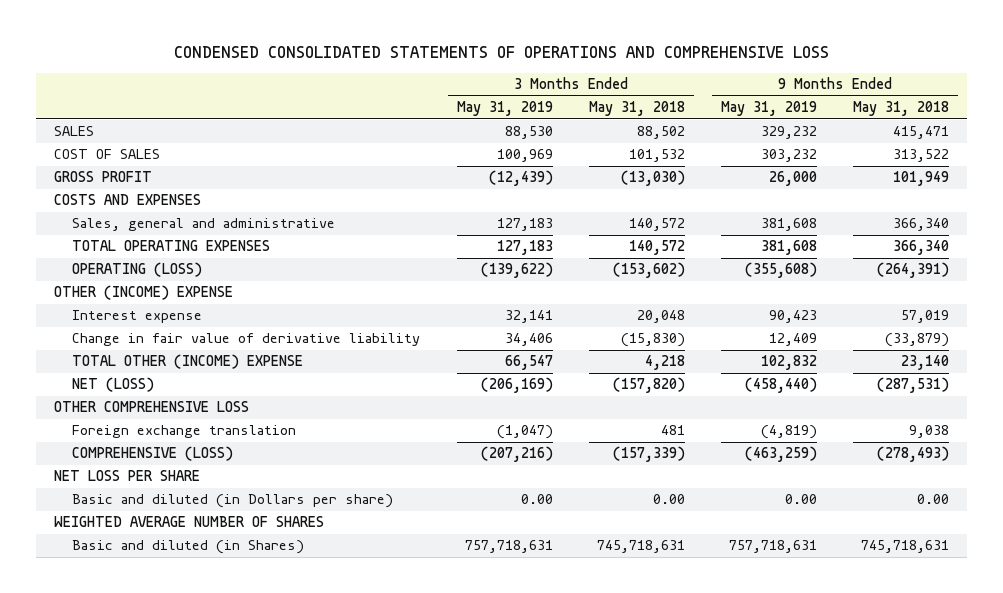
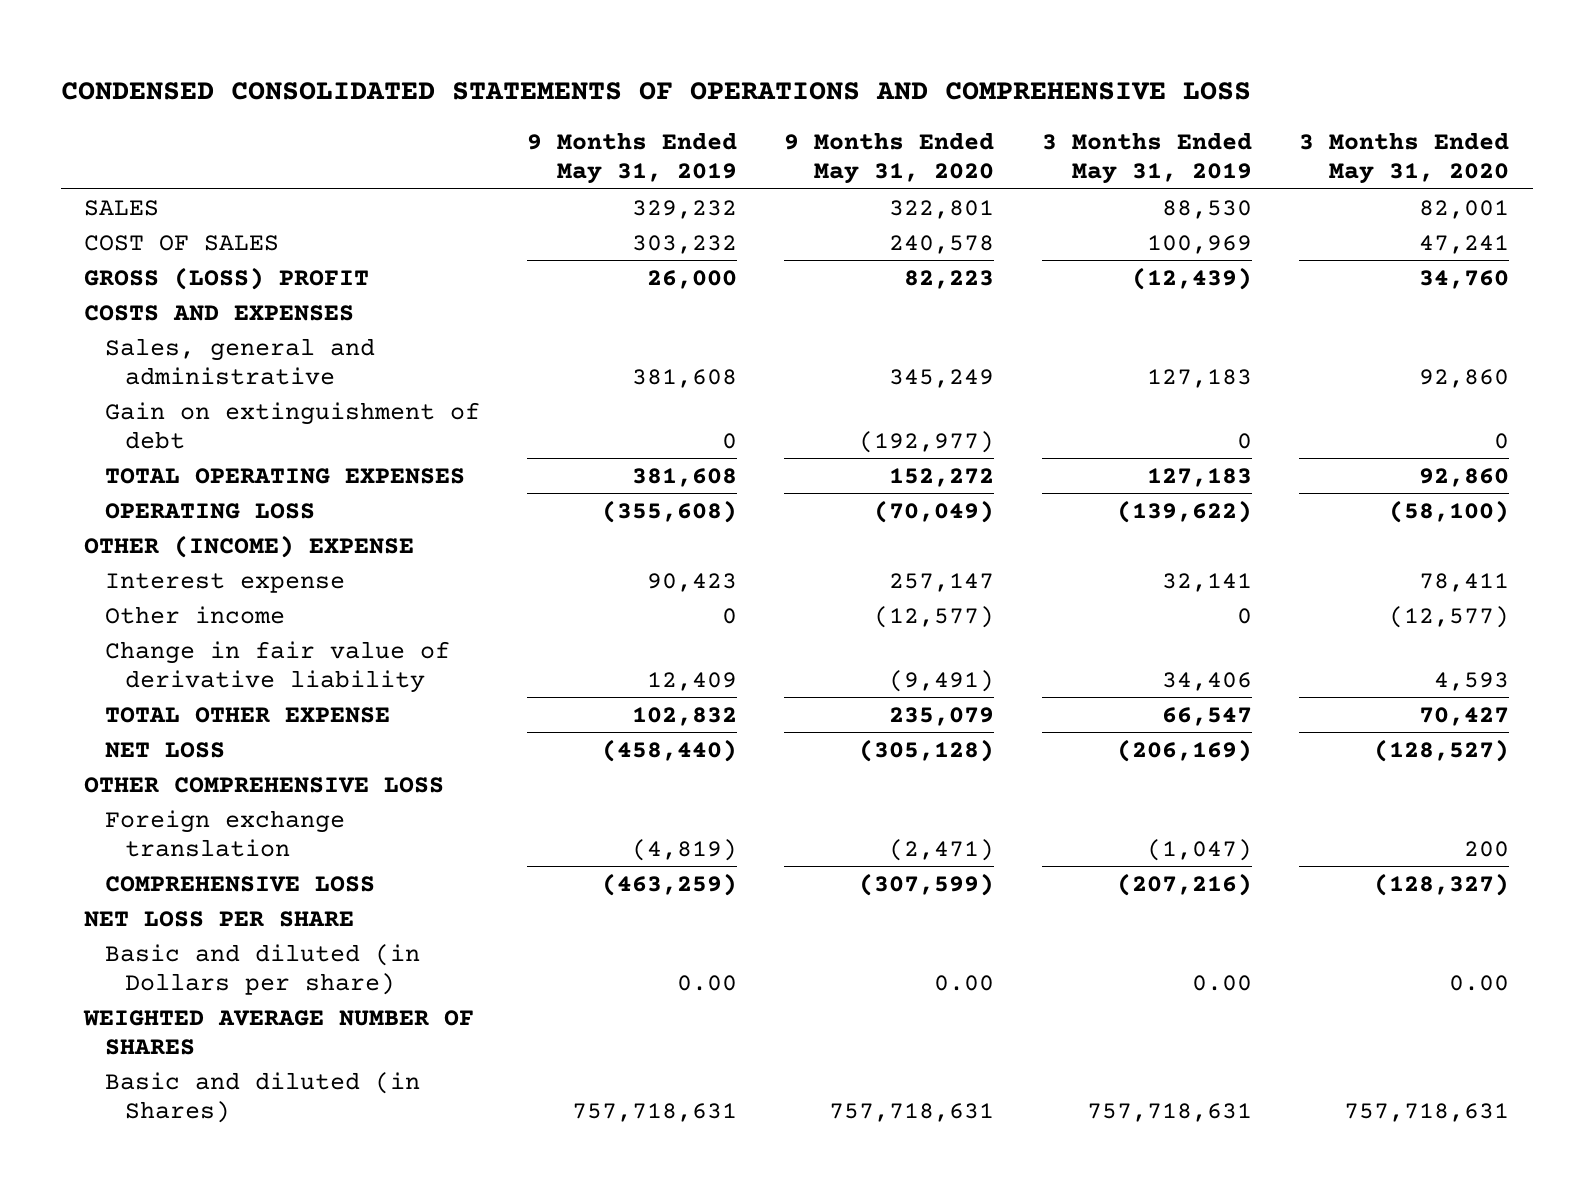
- | 3 Months Ended May 31, 2019 | 3 Months Ended May 31, 2018 | 9 Months Ended May 31, 2019 | 9 Months Ended May 31, 2018
+ | 9 Months Ended May 31, 2019 | 9 Months Ended May 31, 2020 | 3 Months Ended May 31, 2019 | 3 Months Ended May 31, 2020
- GROSS PROFIT | (12,439) | (13,030) | 26,000 | 101,949
+ GROSS (LOSS) PROFIT | 26,000 | 82,223 | (12,439) | 34,760
+ Gain on extinguishment of debt | 0 | (192,977) | 0 | 0
- OPERATING (LOSS) | (139,622) | (153,602) | (355,608) | (264,391)
+ OPERATING LOSS | (355,608) | (70,049) | (139,622) | (58,100)
+ Other income | 0 | (12,577) | 0 | (12,577)
- TOTAL OTHER (INCOME) EXPENSE | 66,547 | 4,218 | 102,832 | 23,140
- NET (LOSS) | (206,169) | (157,820) | (458,440) | (287,531)
+ TOTAL OTHER EXPENSE | 102,832 | 235,079 | 66,547 | 70,427
+ NET LOSS | (458,440) | (305,128) | (206,169) | (128,527)
- COMPREHENSIVE (LOSS) | (207,216) | (157,339) | (463,259) | (278,493)
+ COMPREHENSIVE LOSS | (463,259) | (307,599) | (207,216) | (128,327)

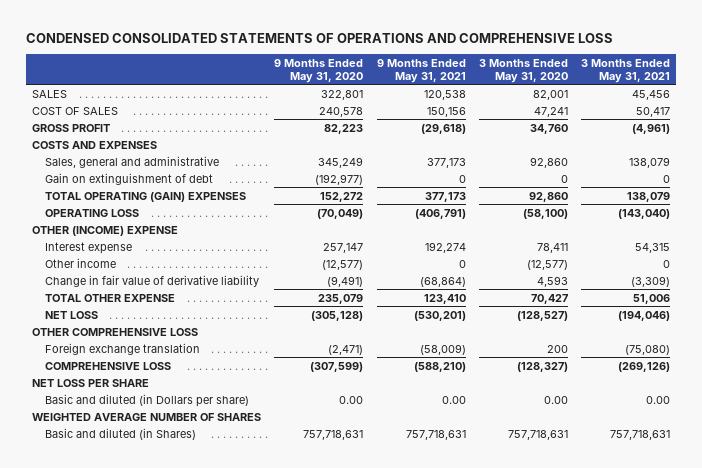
- | 9 Months Ended May 31, 2019 | 9 Months Ended May 31, 2020 | 3 Months Ended May 31, 2019 | 3 Months Ended May 31, 2020
+ | 9 Months Ended May 31, 2020 | 9 Months Ended May 31, 2021 | 3 Months Ended May 31, 2020 | 3 Months Ended May 31, 2021
- GROSS (LOSS) PROFIT | 26,000 | 82,223 | (12,439) | 34,760
+ GROSS PROFIT | 82,223 | (29,618) | 34,760 | (4,961)
- TOTAL OPERATING EXPENSES | 381,608 | 152,272 | 127,183 | 92,860
+ TOTAL OPERATING (GAIN) EXPENSES | 152,272 | 377,173 | 92,860 | 138,079

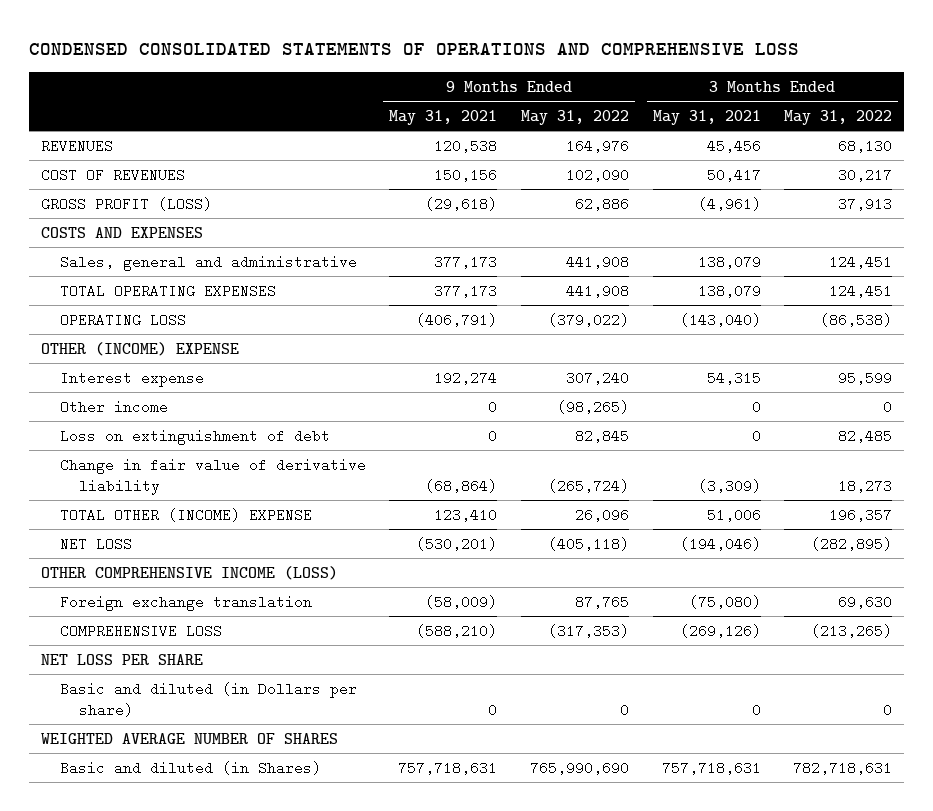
- | 9 Months Ended May 31, 2020 | 9 Months Ended May 31, 2021 | 3 Months Ended May 31, 2020 | 3 Months Ended May 31, 2021
+ | 9 Months Ended May 31, 2021 | 9 Months Ended May 31, 2022 | 3 Months Ended May 31, 2021 | 3 Months Ended May 31, 2022
- SALES | 322,801 | 120,538 | 82,001 | 45,456
- COST OF SALES | 240,578 | 150,156 | 47,241 | 50,417
- GROSS PROFIT | 82,223 | (29,618) | 34,760 | (4,961)
+ REVENUES | 120,538 | 164,976 | 45,456 | 68,130
+ COST OF REVENUES | 150,156 | 102,090 | 50,417 | 30,217
+ GROSS PROFIT (LOSS) | (29,618) | 62,886 | (4,961) | 37,913
- Gain on extinguishment of debt | (192,977) | 0 | 0 | 0
- TOTAL OPERATING (GAIN) EXPENSES | 152,272 | 377,173 | 92,860 | 138,079
+ TOTAL OPERATING EXPENSES | 377,173 | 441,908 | 138,079 | 124,451
+ Loss on extinguishment of debt | 0 | 82,845 | 0 | 82,485
- TOTAL OTHER EXPENSE | 235,079 | 123,410 | 70,427 | 51,006
+ TOTAL OTHER (INCOME) EXPENSE | 123,410 | 26,096 | 51,006 | 196,357
- OTHER COMPREHENSIVE LOSS
+ OTHER COMPREHENSIVE INCOME (LOSS)
- Basic and diluted (in Dollars per share) | 0.00 | 0.00 | 0.00 | 0.00
+ Basic and diluted (in Dollars per share) | 0 | 0 | 0 | 0

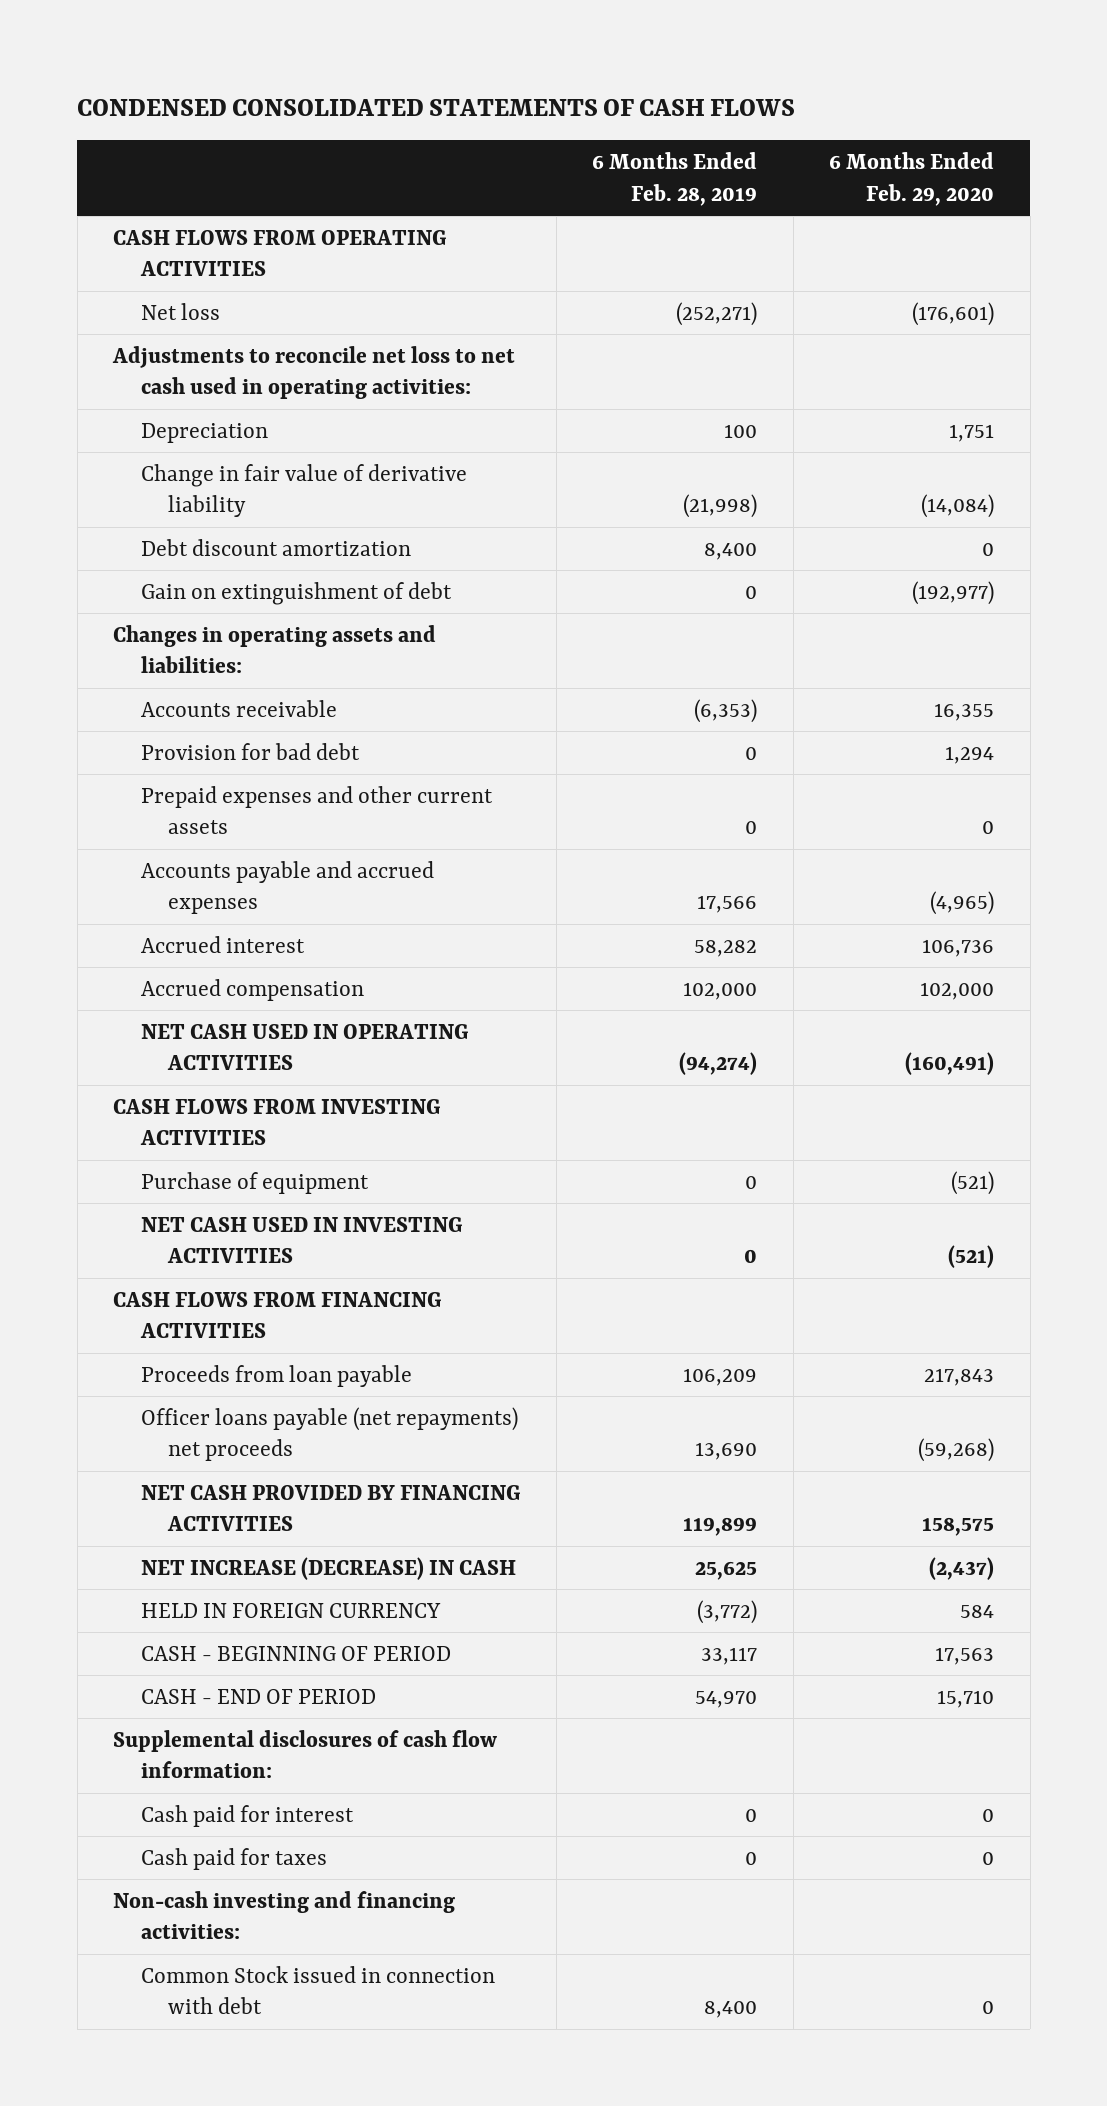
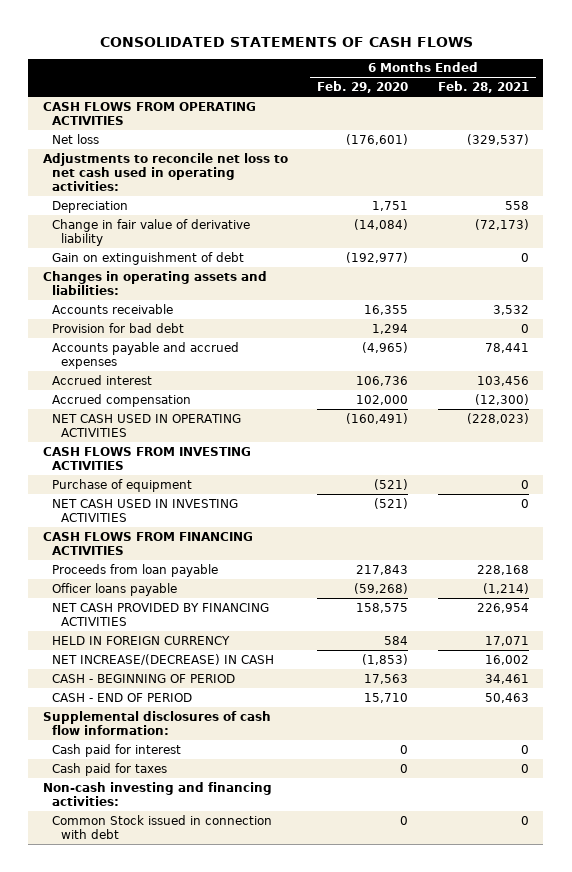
- CONDENSED CONSOLIDATED STATEMENTS OF CASH FLOWS
+ CONSOLIDATED STATEMENTS OF CASH FLOWS
- | 6 Months Ended Feb. 28, 2019 | 6 Months Ended Feb. 29, 2020
+ | 6 Months Ended Feb. 29, 2020 | 6 Months Ended Feb. 28, 2021
- Debt discount amortization | 8,400 | 0
- Prepaid expenses and other current assets | 0 | 0
- Officer loans payable (net repayments) net proceeds | 13,690 | (59,268)
+ Officer loans payable | (59,268) | (1,214)
- NET INCREASE (DECREASE) IN CASH | 25,625 | (2,437)
+ NET INCREASE/(DECREASE) IN CASH | (1,853) | 16,002

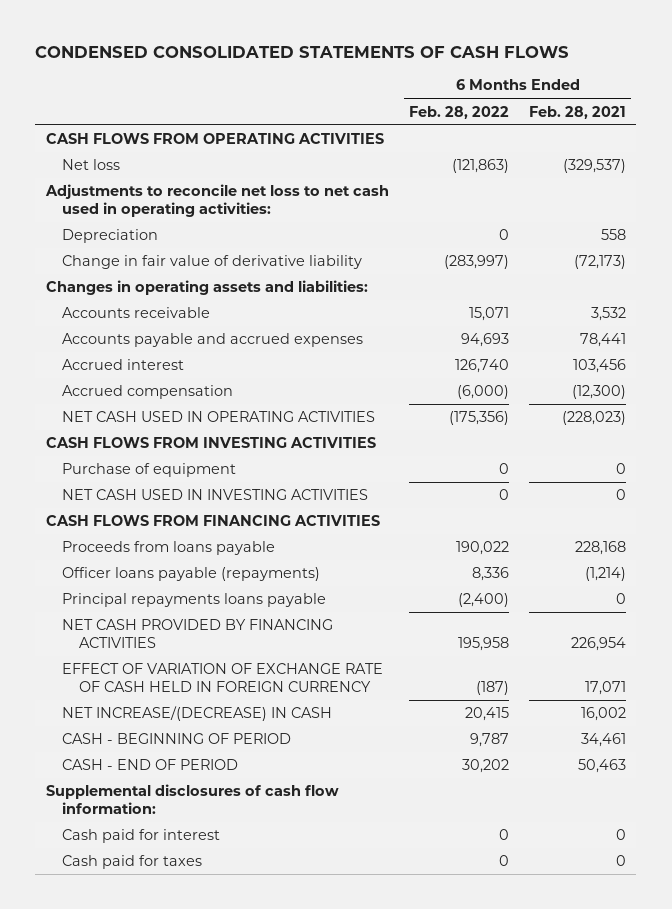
- CONSOLIDATED STATEMENTS OF CASH FLOWS
+ CONDENSED CONSOLIDATED STATEMENTS OF CASH FLOWS
- | 6 Months Ended Feb. 29, 2020 | 6 Months Ended Feb. 28, 2021
+ | 6 Months Ended Feb. 28, 2022 | 6 Months Ended Feb. 28, 2021
- Gain on extinguishment of debt | (192,977) | 0
- Provision for bad debt | 1,294 | 0
- Proceeds from loan payable | 217,843 | 228,168
- Officer loans payable | (59,268) | (1,214)
+ Proceeds from loans payable | 190,022 | 228,168
+ Officer loans payable (repayments) | 8,336 | (1,214)
+ Principal repayments loans payable | (2,400) | 0
- HELD IN FOREIGN CURRENCY | 584 | 17,071
+ EFFECT OF VARIATION OF EXCHANGE RATE OF CASH HELD IN FOREIGN CURRENCY | (187) | 17,071
- Non-cash investing and financing activities:
- Common Stock issued in connection with debt | 0 | 0

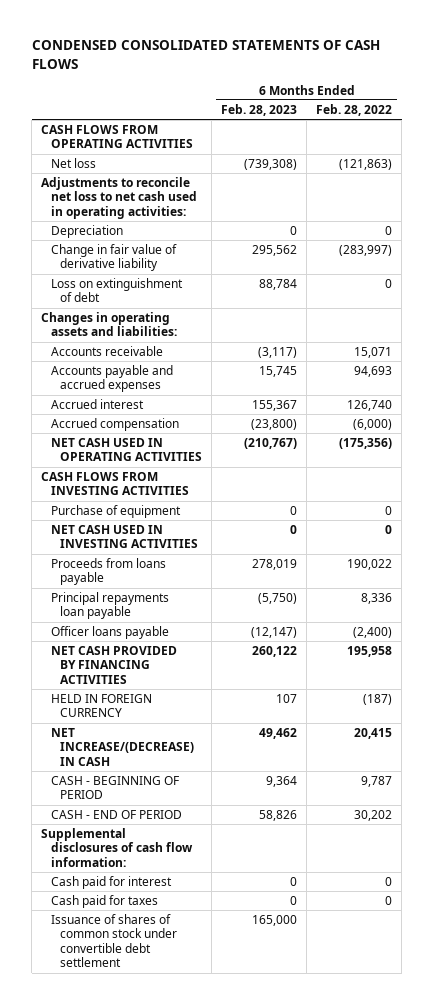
- | 6 Months Ended Feb. 28, 2022 | 6 Months Ended Feb. 28, 2021
+ | 6 Months Ended Feb. 28, 2023 | 6 Months Ended Feb. 28, 2022
+ Loss on extinguishment of debt | 88,784 | 0
- CASH FLOWS FROM FINANCING ACTIVITIES
- Officer loans payable (repayments) | 8,336 | (1,214)
- Principal repayments loans payable | (2,400) | 0
+ Principal repayments loan payable | (5,750) | 8,336
+ Officer loans payable | (12,147) | (2,400)
- EFFECT OF VARIATION OF EXCHANGE RATE OF CASH HELD IN FOREIGN CURRENCY | (187) | 17,071
+ HELD IN FOREIGN CURRENCY | 107 | (187)
+ Issuance of shares of common stock under convertible debt settlement | 165,000 |

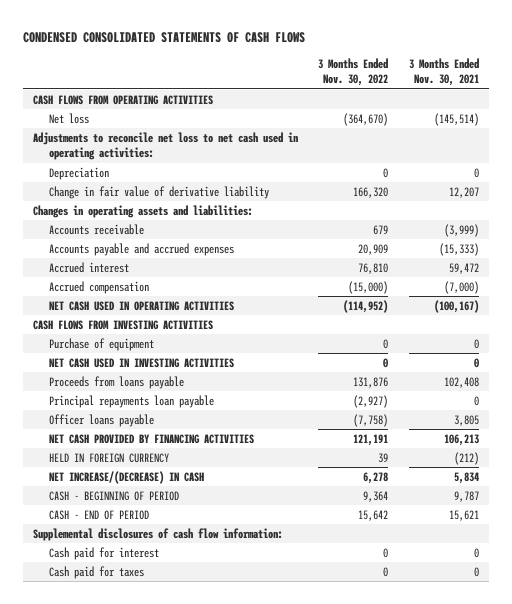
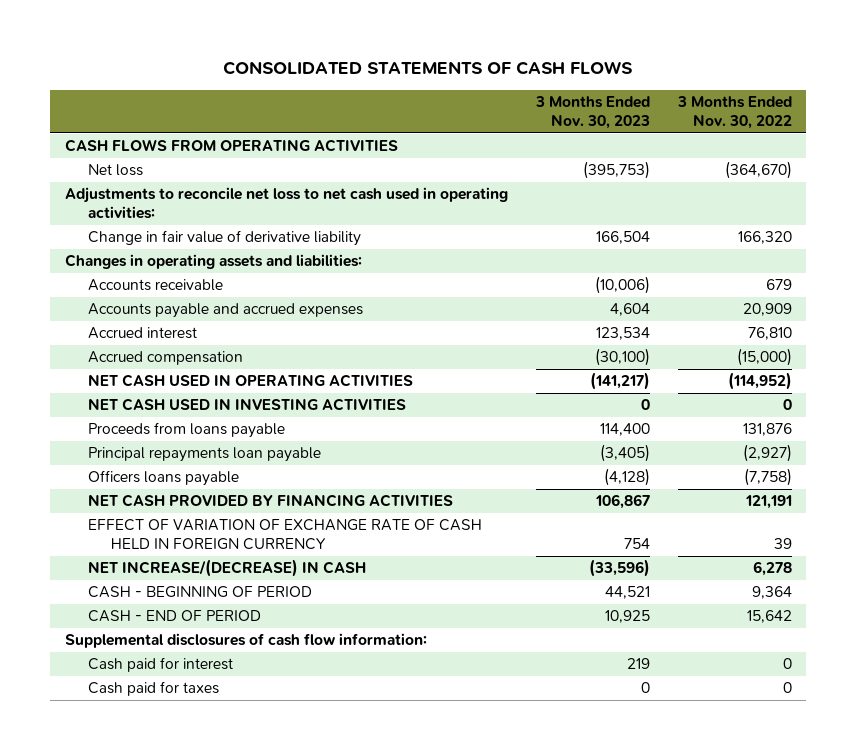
- CONDENSED CONSOLIDATED STATEMENTS OF CASH FLOWS
+ CONSOLIDATED STATEMENTS OF CASH FLOWS
- | 3 Months Ended Nov. 30, 2022 | 3 Months Ended Nov. 30, 2021
+ | 3 Months Ended Nov. 30, 2023 | 3 Months Ended Nov. 30, 2022
- Depreciation | 0 | 0
- CASH FLOWS FROM INVESTING ACTIVITIES
- Purchase of equipment | 0 | 0
- Officer loans payable | (7,758) | 3,805
+ Officers loans payable | (4,128) | (7,758)
- HELD IN FOREIGN CURRENCY | 39 | (212)
+ EFFECT OF VARIATION OF EXCHANGE RATE OF CASH HELD IN FOREIGN CURRENCY | 754 | 39

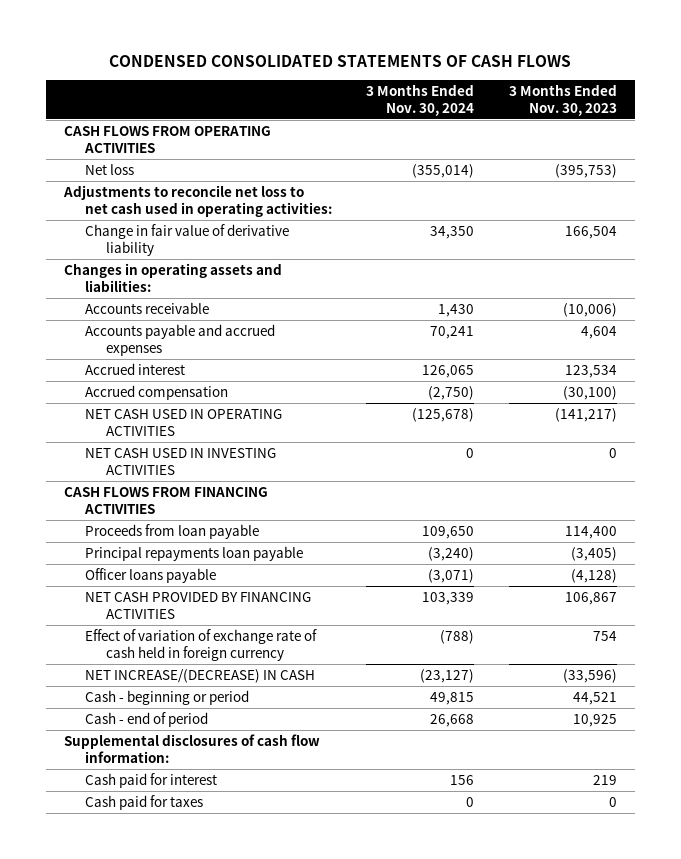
- CONSOLIDATED STATEMENTS OF CASH FLOWS
+ CONDENSED CONSOLIDATED STATEMENTS OF CASH FLOWS
- | 3 Months Ended Nov. 30, 2023 | 3 Months Ended Nov. 30, 2022
+ | 3 Months Ended Nov. 30, 2024 | 3 Months Ended Nov. 30, 2023
- Proceeds from loans payable | 114,400 | 131,876
+ CASH FLOWS FROM FINANCING ACTIVITIES
+ Proceeds from loan payable | 109,650 | 114,400
- Officers loans payable | (4,128) | (7,758)
+ Officer loans payable | (3,071) | (4,128)
- EFFECT OF VARIATION OF EXCHANGE RATE OF CASH HELD IN FOREIGN CURRENCY | 754 | 39
+ Effect of variation of exchange rate of cash held in foreign currency | (788) | 754
- CASH - BEGINNING OF PERIOD | 44,521 | 9,364
- CASH - END OF PERIOD | 10,925 | 15,642
+ Cash - beginning or period | 49,815 | 44,521
+ Cash - end of period | 26,668 | 10,925

